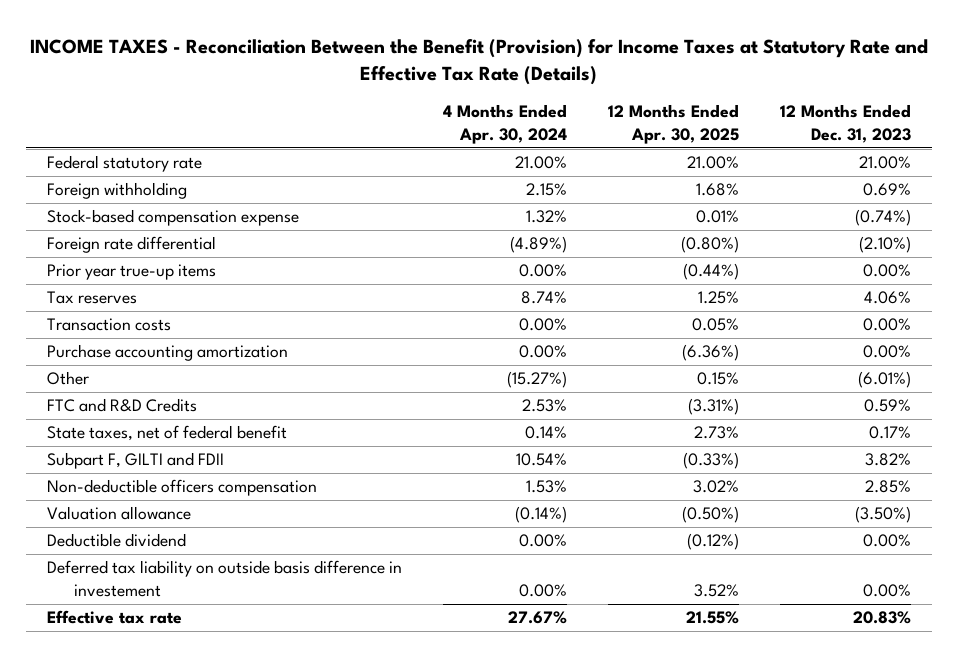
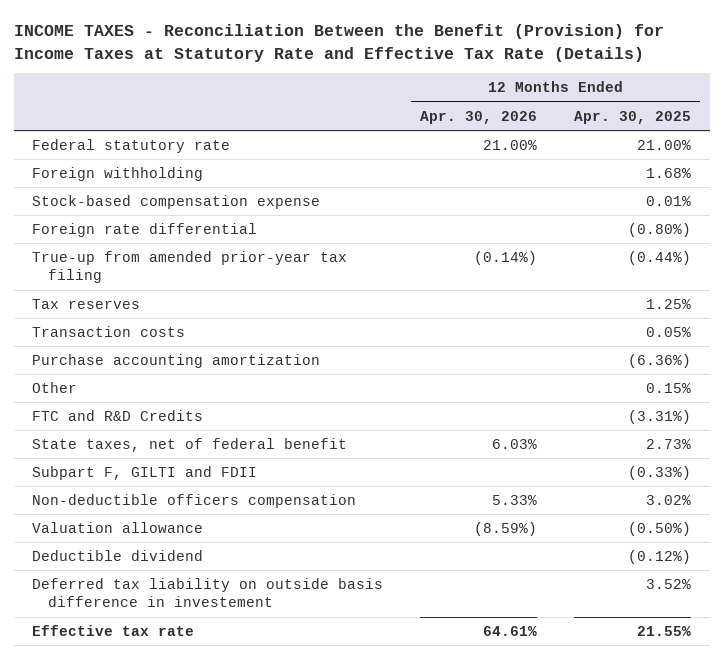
- | 4 Months Ended Apr. 30, 2024 | 12 Months Ended Apr. 30, 2025 | 12 Months Ended Dec. 31, 2023
+ | 12 Months Ended Apr. 30, 2026 | 12 Months Ended Apr. 30, 2025
- Prior year true-up items | 0.00% | (0.44%) | 0.00%
+ True-up from amended prior-year tax filing | (0.14%) | (0.44%)

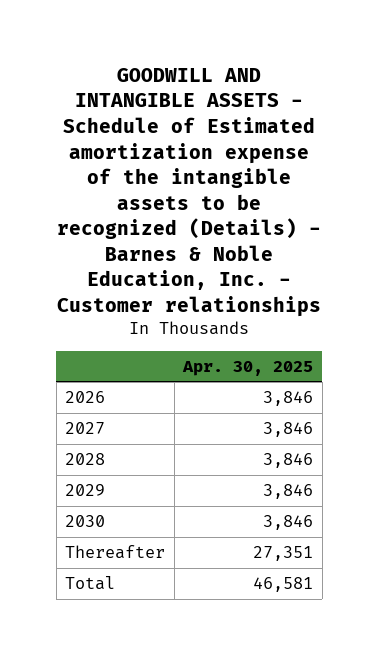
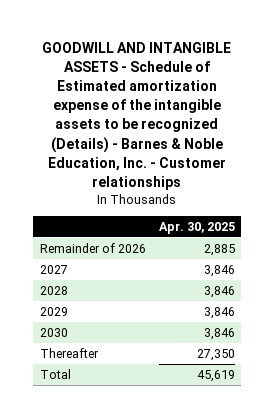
- 2026 | 3,846
+ Remainder of 2026 | 2,885
- Thereafter | 27,351
- Total | 46,581
+ Thereafter | 27,350
+ Total | 45,619

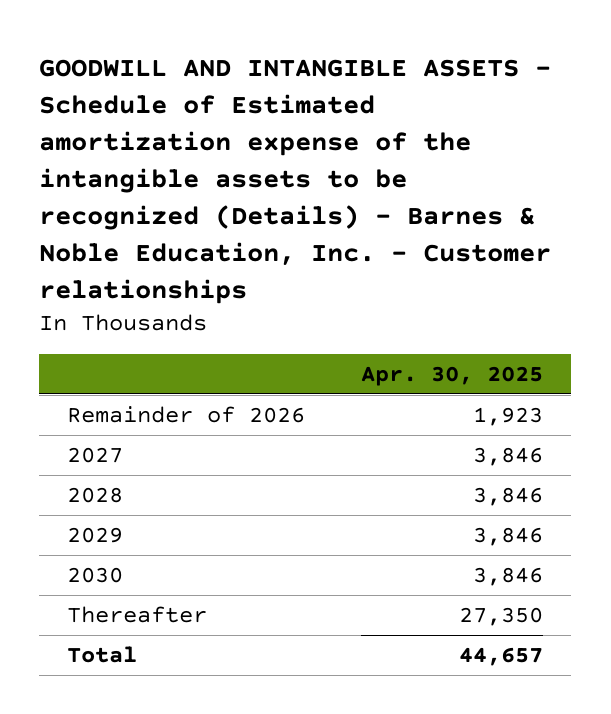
- Remainder of 2026 | 2,885
+ Remainder of 2026 | 1,923
- Total | 45,619
+ Total | 44,657

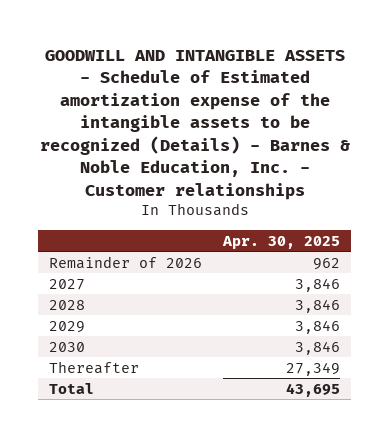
- Remainder of 2026 | 1,923
+ Remainder of 2026 | 962
- Thereafter | 27,350
- Total | 44,657
+ Thereafter | 27,349
+ Total | 43,695

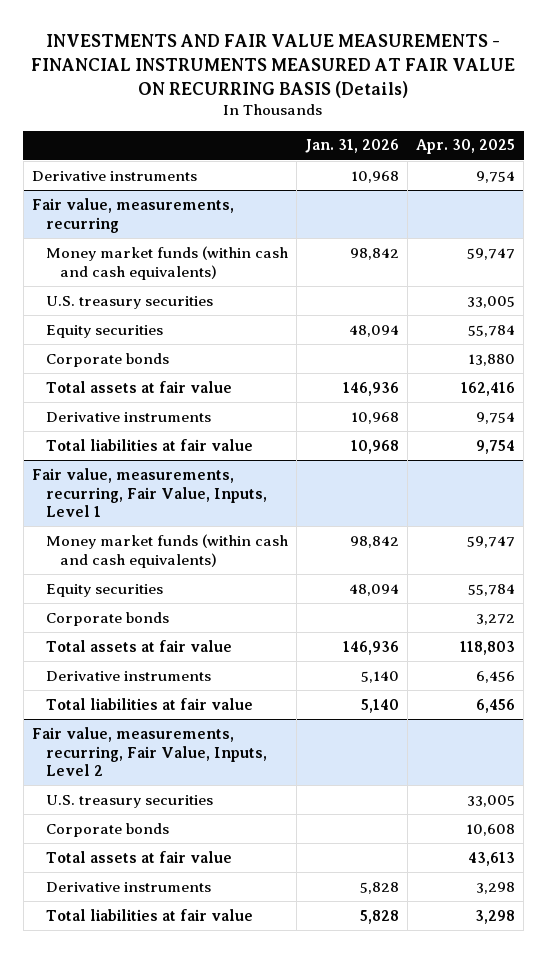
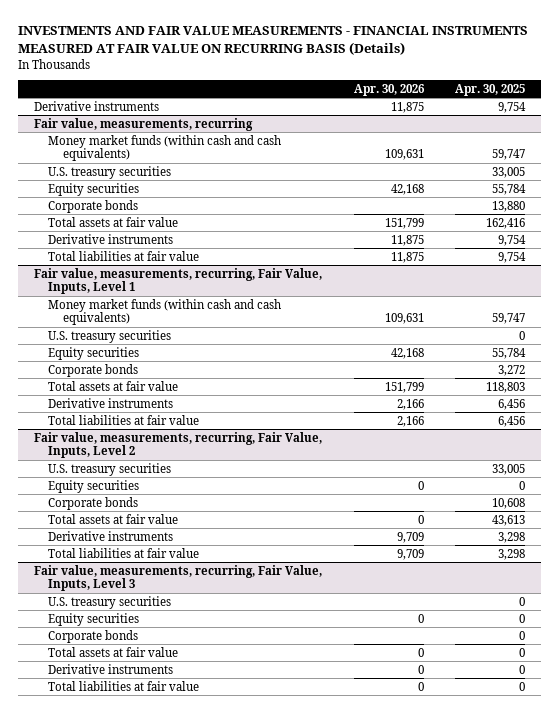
- | Jan. 31, 2026 | Apr. 30, 2025
+ | Apr. 30, 2026 | Apr. 30, 2025
@ Fair value, measurements, recurring, Fair Value, Inputs, Level 1
+ U.S. treasury securities | | 0
@ Fair value, measurements, recurring, Fair Value, Inputs, Level 2
+ Equity securities | 0 | 0
+ Fair value, measurements, recurring, Fair Value, Inputs, Level 3
+ U.S. treasury securities | | 0
+ Equity securities | 0 | 0
+ Corporate bonds | | 0
+ Total assets at fair value | 0 | 0
+ Derivative instruments | 0 | 0
+ Total liabilities at fair value | 0 | 0

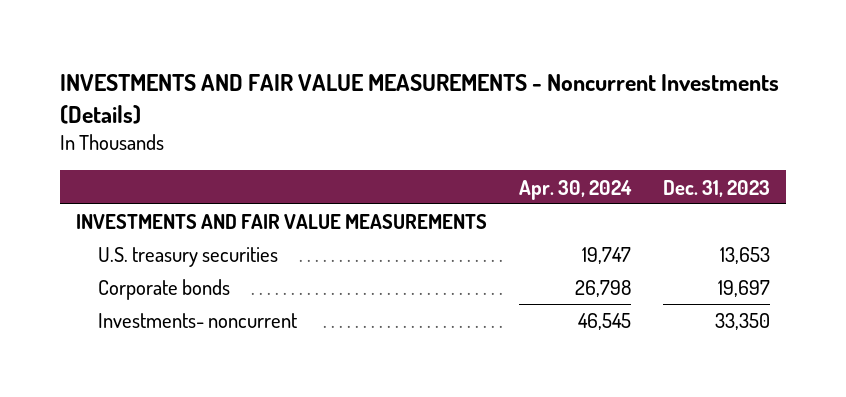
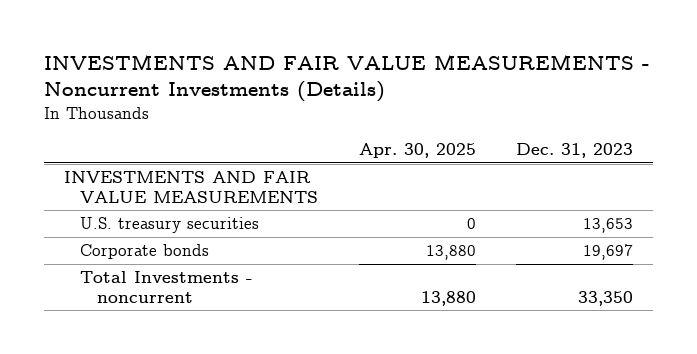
- | Apr. 30, 2024 | Dec. 31, 2023
+ | Apr. 30, 2025 | Dec. 31, 2023
- Investments- noncurrent | 46,545 | 33,350
+ Total Investments - noncurrent | 13,880 | 33,350

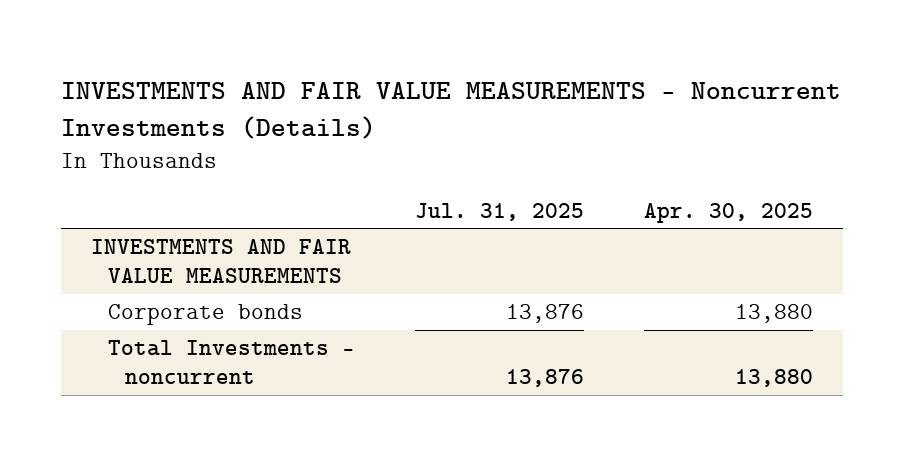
- | Apr. 30, 2025 | Dec. 31, 2023
+ | Jul. 31, 2025 | Apr. 30, 2025
- U.S. treasury securities | 0 | 13,653

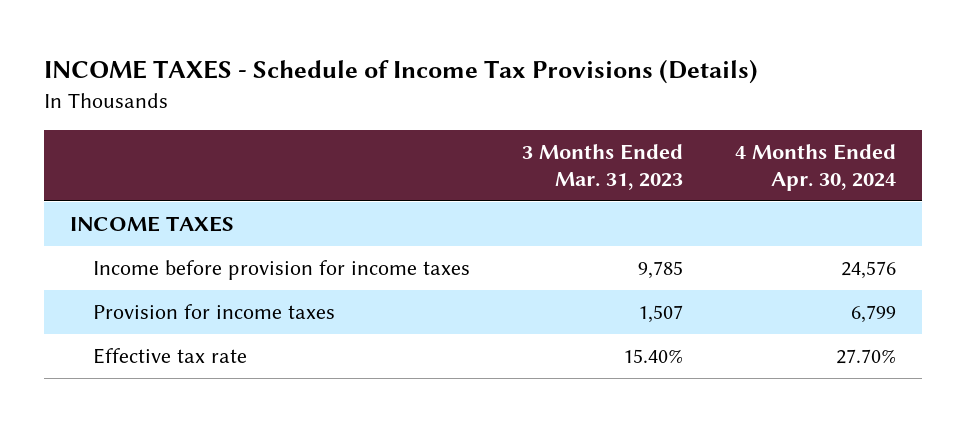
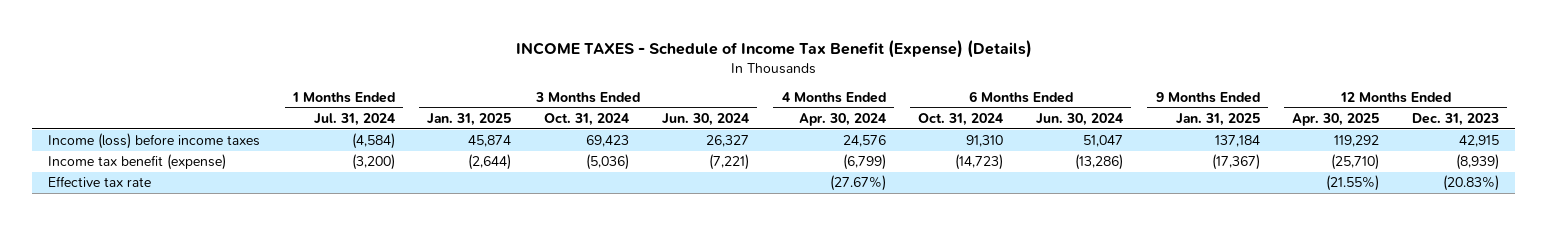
- INCOME TAXES - Schedule of Income Tax Provisions (Details)
+ INCOME TAXES - Schedule of Income Tax Benefit (Expense) (Details)
- | 3 Months Ended Mar. 31, 2023 | 4 Months Ended Apr. 30, 2024
+ | 1 Months Ended Jul. 31, 2024 | 3 Months Ended Jan. 31, 2025 | 3 Months Ended Oct. 31, 2024 | 3 Months Ended Jun. 30, 2024 | 4 Months Ended Apr. 30, 2024 | 6 Months Ended Oct. 31, 2024 | 6 Months Ended Jun. 30, 2024 | 9 Months Ended Jan. 31, 2025 | 12 Months Ended Apr. 30, 2025 | 12 Months Ended Dec. 31, 2023
- INCOME TAXES
- Income before provision for income taxes | 9,785 | 24,576
- Provision for income taxes | 1,507 | 6,799
- Effective tax rate | 15.40% | 27.70%
+ Income (loss) before income taxes | (4,584) | 45,874 | 69,423 | 26,327 | 24,576 | 91,310 | 51,047 | 137,184 | 119,292 | 42,915
+ Income tax benefit (expense) | (3,200) | (2,644) | (5,036) | (7,221) | (6,799) | (14,723) | (13,286) | (17,367) | (25,710) | (8,939)
+ Effective tax rate | | | | | (27.67%) | | | | (21.55%) | (20.83%)

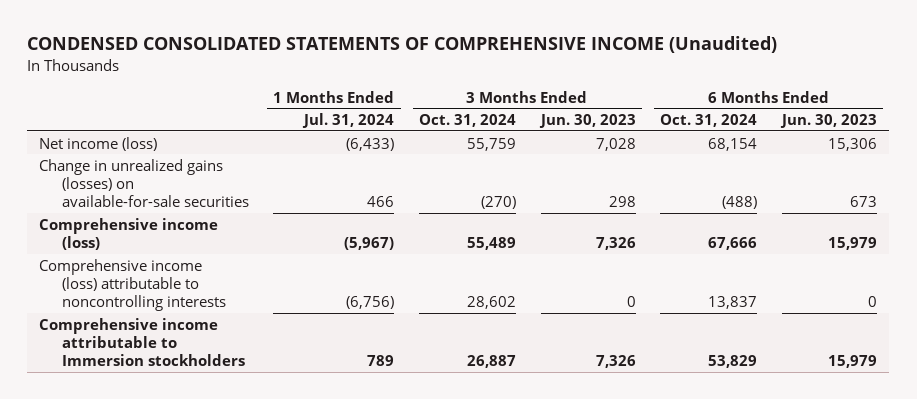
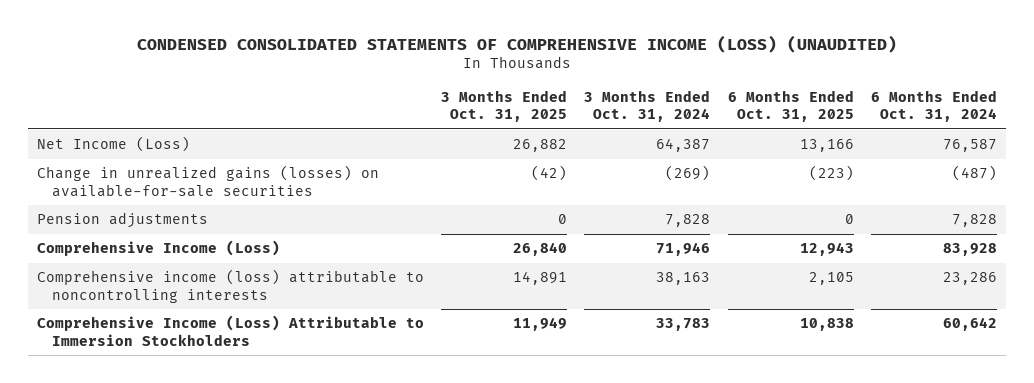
- CONDENSED CONSOLIDATED STATEMENTS OF COMPREHENSIVE INCOME (Unaudited)
+ CONDENSED CONSOLIDATED STATEMENTS OF COMPREHENSIVE INCOME (LOSS) (UNAUDITED)
- | 1 Months Ended Jul. 31, 2024 | 3 Months Ended Oct. 31, 2024 | 3 Months Ended Jun. 30, 2023 | 6 Months Ended Oct. 31, 2024 | 6 Months Ended Jun. 30, 2023
+ | 3 Months Ended Oct. 31, 2025 | 3 Months Ended Oct. 31, 2024 | 6 Months Ended Oct. 31, 2025 | 6 Months Ended Oct. 31, 2024
- Net income (loss) | (6,433) | 55,759 | 7,028 | 68,154 | 15,306
- Change in unrealized gains (losses) on available-for-sale securities | 466 | (270) | 298 | (488) | 673
- Comprehensive income (loss) | (5,967) | 55,489 | 7,326 | 67,666 | 15,979
- Comprehensive income (loss) attributable to noncontrolling interests | (6,756) | 28,602 | 0 | 13,837 | 0
- Comprehensive income attributable to Immersion stockholders | 789 | 26,887 | 7,326 | 53,829 | 15,979
+ Net Income (Loss) | 26,882 | 64,387 | 13,166 | 76,587
+ Change in unrealized gains (losses) on available-for-sale securities | (42) | (269) | (223) | (487)
+ Pension adjustments | 0 | 7,828 | 0 | 7,828
+ Comprehensive Income (Loss) | 26,840 | 71,946 | 12,943 | 83,928
+ Comprehensive income (loss) attributable to noncontrolling interests | 14,891 | 38,163 | 2,105 | 23,286
+ Comprehensive Income (Loss) Attributable to Immersion Stockholders | 11,949 | 33,783 | 10,838 | 60,642

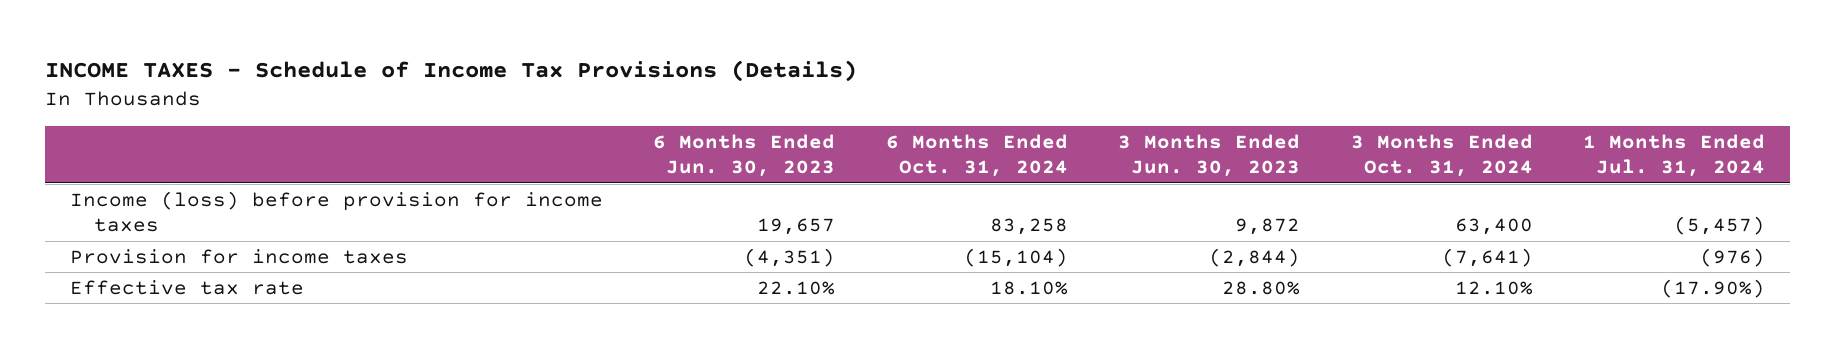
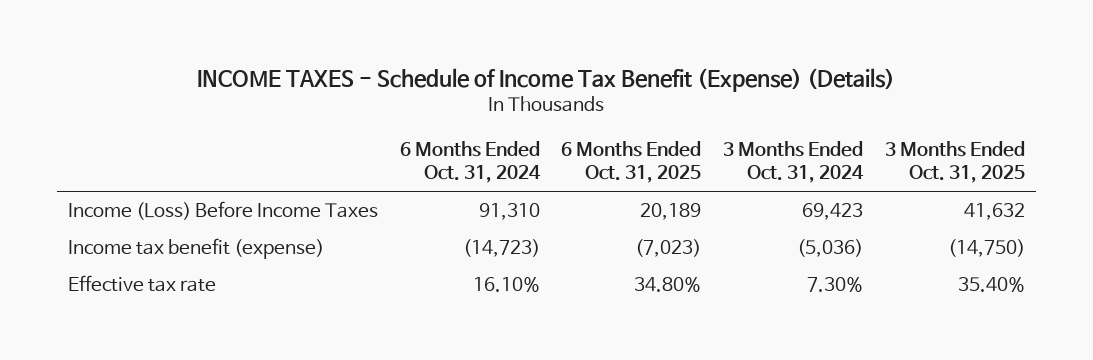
- INCOME TAXES - Schedule of Income Tax Provisions (Details)
+ INCOME TAXES - Schedule of Income Tax Benefit (Expense) (Details)
- | 6 Months Ended Jun. 30, 2023 | 6 Months Ended Oct. 31, 2024 | 3 Months Ended Jun. 30, 2023 | 3 Months Ended Oct. 31, 2024 | 1 Months Ended Jul. 31, 2024
+ | 6 Months Ended Oct. 31, 2024 | 6 Months Ended Oct. 31, 2025 | 3 Months Ended Oct. 31, 2024 | 3 Months Ended Oct. 31, 2025
- Income (loss) before provision for income taxes | 19,657 | 83,258 | 9,872 | 63,400 | (5,457)
- Provision for income taxes | (4,351) | (15,104) | (2,844) | (7,641) | (976)
- Effective tax rate | 22.10% | 18.10% | 28.80% | 12.10% | (17.90%)
+ Income (Loss) Before Income Taxes | 91,310 | 20,189 | 69,423 | 41,632
+ Income tax benefit (expense) | (14,723) | (7,023) | (5,036) | (14,750)
+ Effective tax rate | 16.10% | 34.80% | 7.30% | 35.40%

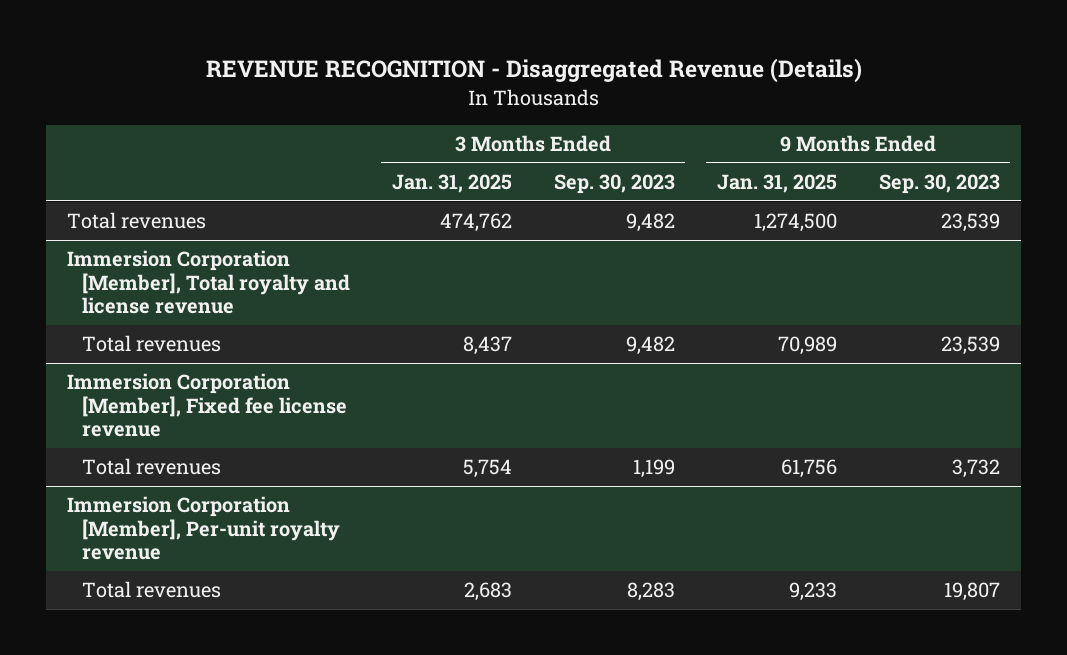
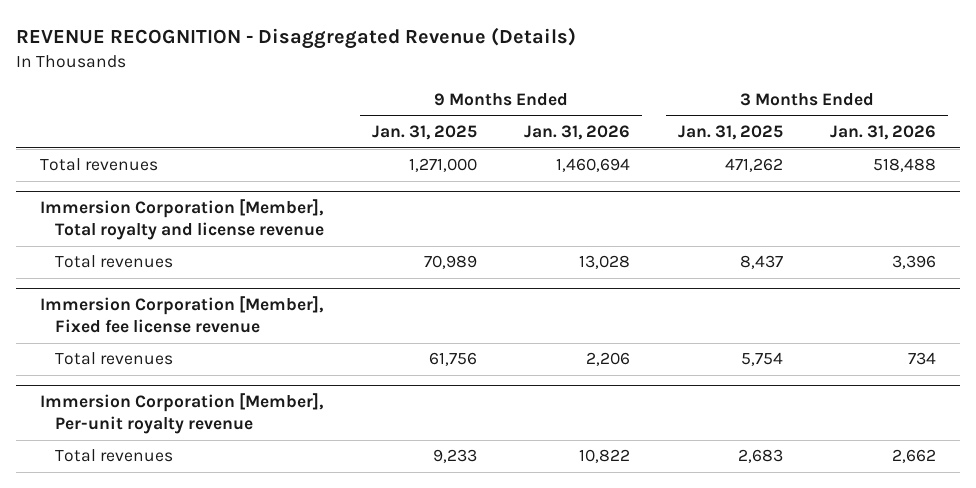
- | 3 Months Ended Jan. 31, 2025 | 3 Months Ended Sep. 30, 2023 | 9 Months Ended Jan. 31, 2025 | 9 Months Ended Sep. 30, 2023
+ | 9 Months Ended Jan. 31, 2025 | 9 Months Ended Jan. 31, 2026 | 3 Months Ended Jan. 31, 2025 | 3 Months Ended Jan. 31, 2026
- Total revenues | 474,762 | 9,482 | 1,274,500 | 23,539
+ Total revenues | 1,271,000 | 1,460,694 | 471,262 | 518,488

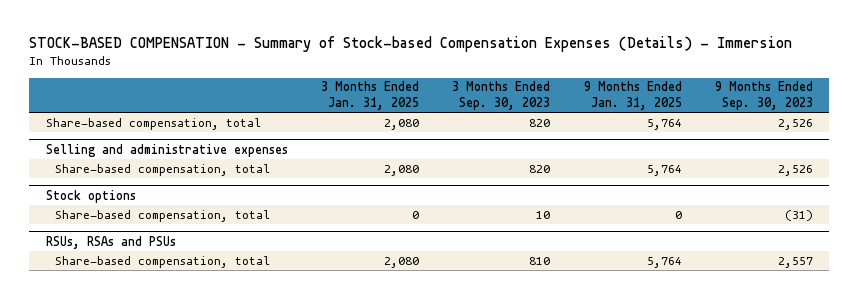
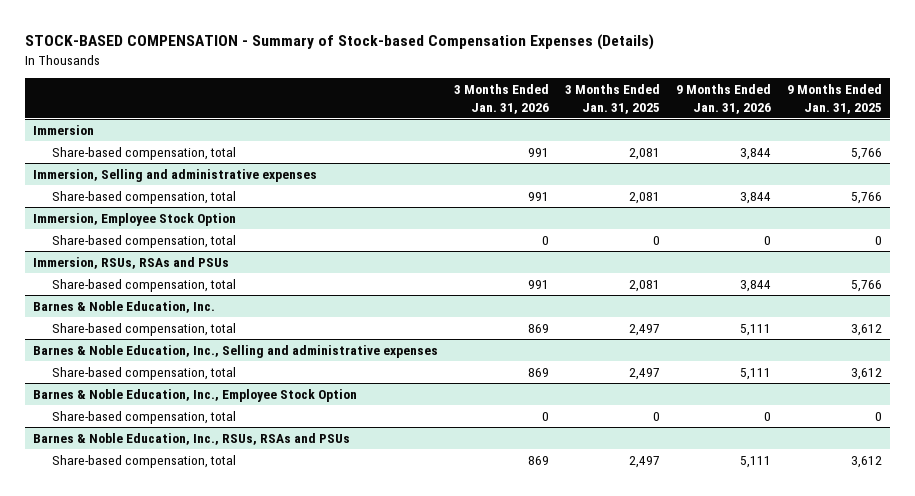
- STOCK-BASED COMPENSATION - Summary of Stock-based Compensation Expenses (Details) - Immersion
+ STOCK-BASED COMPENSATION - Summary of Stock-based Compensation Expenses (Details)
- | 3 Months Ended Jan. 31, 2025 | 3 Months Ended Sep. 30, 2023 | 9 Months Ended Jan. 31, 2025 | 9 Months Ended Sep. 30, 2023
+ | 3 Months Ended Jan. 31, 2026 | 3 Months Ended Jan. 31, 2025 | 9 Months Ended Jan. 31, 2026 | 9 Months Ended Jan. 31, 2025
- Share-based compensation, total | 2,080 | 820 | 5,764 | 2,526
- Selling and administrative expenses
- Share-based compensation, total | 2,080 | 820 | 5,764 | 2,526
- Stock options
+ Immersion
+ Share-based compensation, total | 991 | 2,081 | 3,844 | 5,766
+ Immersion, Selling and administrative expenses
+ Share-based compensation, total | 991 | 2,081 | 3,844 | 5,766
+ Immersion, Employee Stock Option
- RSUs, RSAs and PSUs
- Share-based compensation, total | 2,080 | 810 | 5,764 | 2,557
+ Immersion, RSUs, RSAs and PSUs
+ Share-based compensation, total | 991 | 2,081 | 3,844 | 5,766
+ Barnes & Noble Education, Inc.
+ Share-based compensation, total | 869 | 2,497 | 5,111 | 3,612
+ Barnes & Noble Education, Inc., Selling and administrative expenses
+ Share-based compensation, total | 869 | 2,497 | 5,111 | 3,612
+ Barnes & Noble Education, Inc., Employee Stock Option
+ Share-based compensation, total | 0 | 0 | 0 | 0
+ Barnes & Noble Education, Inc., RSUs, RSAs and PSUs
+ Share-based compensation, total | 869 | 2,497 | 5,111 | 3,612

